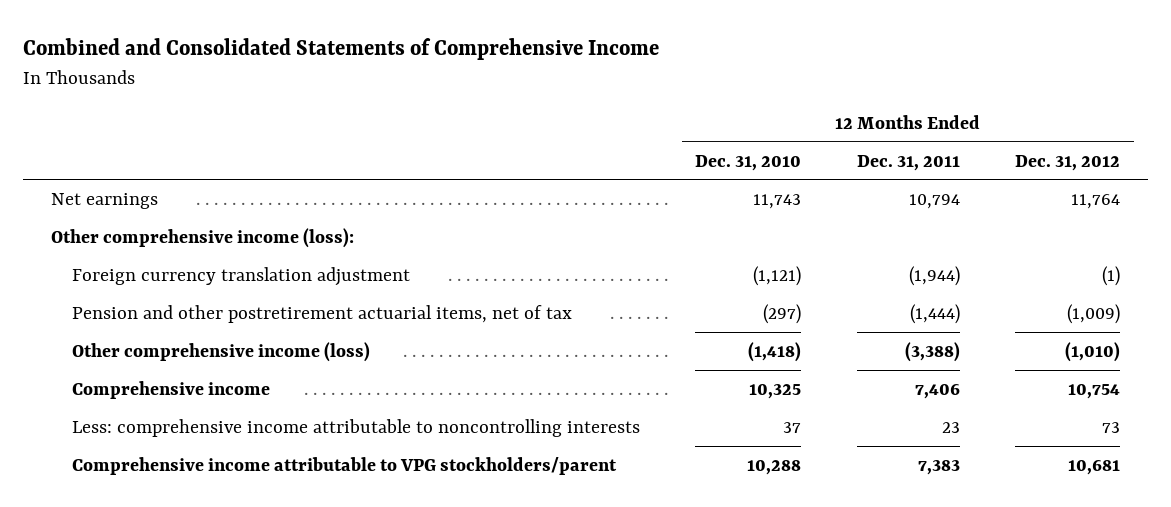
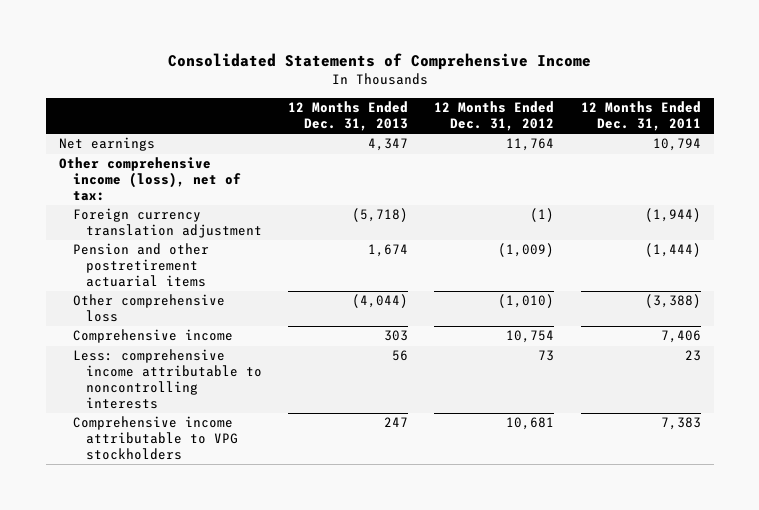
- Combined and Consolidated Statements of Comprehensive Income
+ Consolidated Statements of Comprehensive Income
- | 12 Months Ended Dec. 31, 2010 | 12 Months Ended Dec. 31, 2011 | 12 Months Ended Dec. 31, 2012
+ | 12 Months Ended Dec. 31, 2013 | 12 Months Ended Dec. 31, 2012 | 12 Months Ended Dec. 31, 2011
- Other comprehensive income (loss):
+ Other comprehensive income (loss), net of tax:
- Pension and other postretirement actuarial items, net of tax | (297) | (1,444) | (1,009)
- Other comprehensive income (loss) | (1,418) | (3,388) | (1,010)
+ Pension and other postretirement actuarial items | 1,674 | (1,009) | (1,444)
+ Other comprehensive loss | (4,044) | (1,010) | (3,388)
- Comprehensive income attributable to VPG stockholders/parent | 10,288 | 7,383 | 10,681
+ Comprehensive income attributable to VPG stockholders | 247 | 10,681 | 7,383

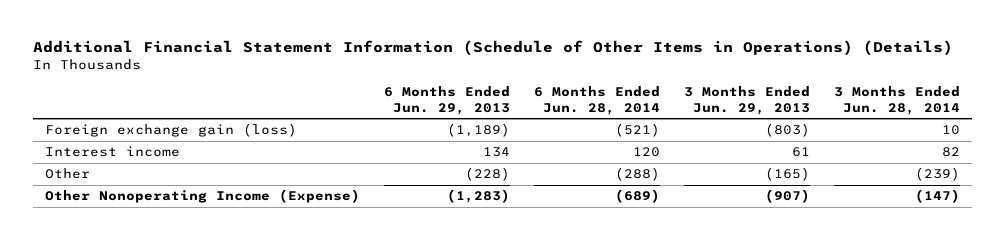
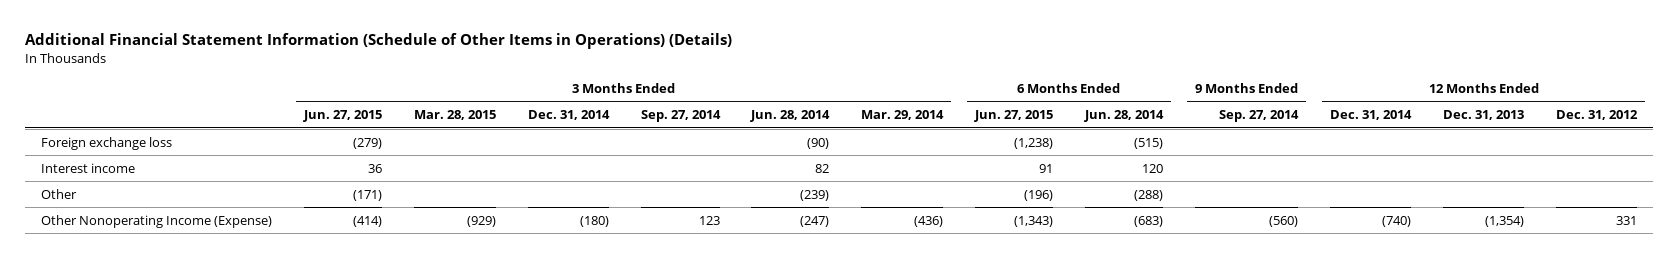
- | 6 Months Ended Jun. 29, 2013 | 6 Months Ended Jun. 28, 2014 | 3 Months Ended Jun. 29, 2013 | 3 Months Ended Jun. 28, 2014
+ | 3 Months Ended Jun. 27, 2015 | 3 Months Ended Mar. 28, 2015 | 3 Months Ended Dec. 31, 2014 | 3 Months Ended Sep. 27, 2014 | 3 Months Ended Jun. 28, 2014 | 3 Months Ended Mar. 29, 2014 | 6 Months Ended Jun. 27, 2015 | 6 Months Ended Jun. 28, 2014 | 9 Months Ended Sep. 27, 2014 | 12 Months Ended Dec. 31, 2014 | 12 Months Ended Dec. 31, 2013 | 12 Months Ended Dec. 31, 2012
- Foreign exchange gain (loss) | (1,189) | (521) | (803) | 10
+ Foreign exchange loss | (279) | | | | (90) | | (1,238) | (515) | | | |
- Other Nonoperating Income (Expense) | (1,283) | (689) | (907) | (147)
+ Other Nonoperating Income (Expense) | (414) | (929) | (180) | 123 | (247) | (436) | (1,343) | (683) | (560) | (740) | (1,354) | 331

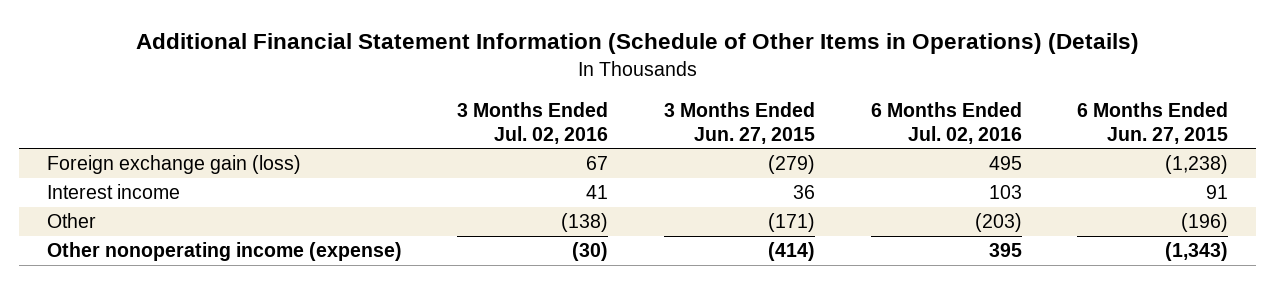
- | 3 Months Ended Jun. 27, 2015 | 3 Months Ended Mar. 28, 2015 | 3 Months Ended Dec. 31, 2014 | 3 Months Ended Sep. 27, 2014 | 3 Months Ended Jun. 28, 2014 | 3 Months Ended Mar. 29, 2014 | 6 Months Ended Jun. 27, 2015 | 6 Months Ended Jun. 28, 2014 | 9 Months Ended Sep. 27, 2014 | 12 Months Ended Dec. 31, 2014 | 12 Months Ended Dec. 31, 2013 | 12 Months Ended Dec. 31, 2012
+ | 3 Months Ended Jul. 02, 2016 | 3 Months Ended Jun. 27, 2015 | 6 Months Ended Jul. 02, 2016 | 6 Months Ended Jun. 27, 2015
- Foreign exchange loss | (279) | | | | (90) | | (1,238) | (515) | | | |
+ Foreign exchange gain (loss) | 67 | (279) | 495 | (1,238)
- Other Nonoperating Income (Expense) | (414) | (929) | (180) | 123 | (247) | (436) | (1,343) | (683) | (560) | (740) | (1,354) | 331
+ Other nonoperating income (expense) | (30) | (414) | 395 | (1,343)

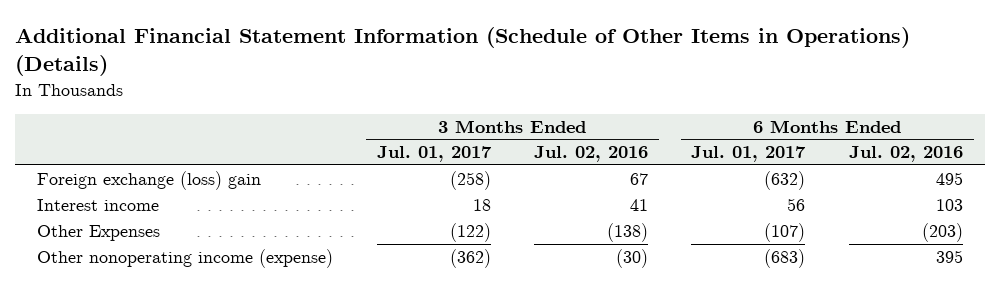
- | 3 Months Ended Jul. 02, 2016 | 3 Months Ended Jun. 27, 2015 | 6 Months Ended Jul. 02, 2016 | 6 Months Ended Jun. 27, 2015
+ | 3 Months Ended Jul. 01, 2017 | 3 Months Ended Jul. 02, 2016 | 6 Months Ended Jul. 01, 2017 | 6 Months Ended Jul. 02, 2016
- Foreign exchange gain (loss) | 67 | (279) | 495 | (1,238)
+ Foreign exchange (loss) gain | (258) | 67 | (632) | 495
- Other | (138) | (171) | (203) | (196)
+ Other Expenses | (122) | (138) | (107) | (203)

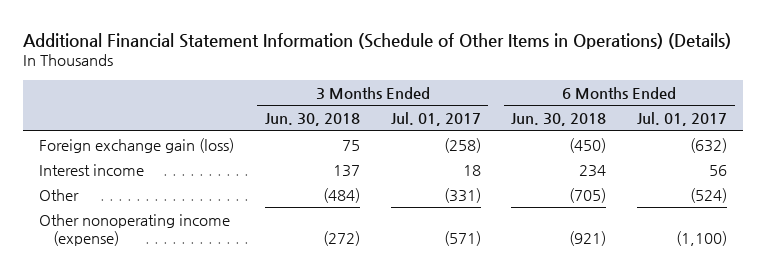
- | 3 Months Ended Jul. 01, 2017 | 3 Months Ended Jul. 02, 2016 | 6 Months Ended Jul. 01, 2017 | 6 Months Ended Jul. 02, 2016
+ | 3 Months Ended Jun. 30, 2018 | 3 Months Ended Jul. 01, 2017 | 6 Months Ended Jun. 30, 2018 | 6 Months Ended Jul. 01, 2017
- Foreign exchange (loss) gain | (258) | 67 | (632) | 495
+ Foreign exchange gain (loss) | 75 | (258) | (450) | (632)
- Other Expenses | (122) | (138) | (107) | (203)
- Other nonoperating income (expense) | (362) | (30) | (683) | 395
+ Other | (484) | (331) | (705) | (524)
+ Other nonoperating income (expense) | (272) | (571) | (921) | (1,100)

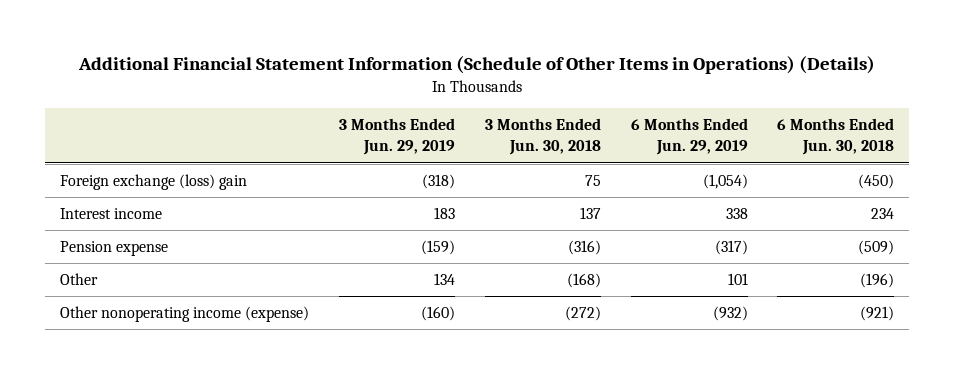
- | 3 Months Ended Jun. 30, 2018 | 3 Months Ended Jul. 01, 2017 | 6 Months Ended Jun. 30, 2018 | 6 Months Ended Jul. 01, 2017
+ | 3 Months Ended Jun. 29, 2019 | 3 Months Ended Jun. 30, 2018 | 6 Months Ended Jun. 29, 2019 | 6 Months Ended Jun. 30, 2018
- Foreign exchange gain (loss) | 75 | (258) | (450) | (632)
+ Foreign exchange (loss) gain | (318) | 75 | (1,054) | (450)
- Other | (484) | (331) | (705) | (524)
+ Pension expense | (159) | (316) | (317) | (509)
+ Other | 134 | (168) | 101 | (196)

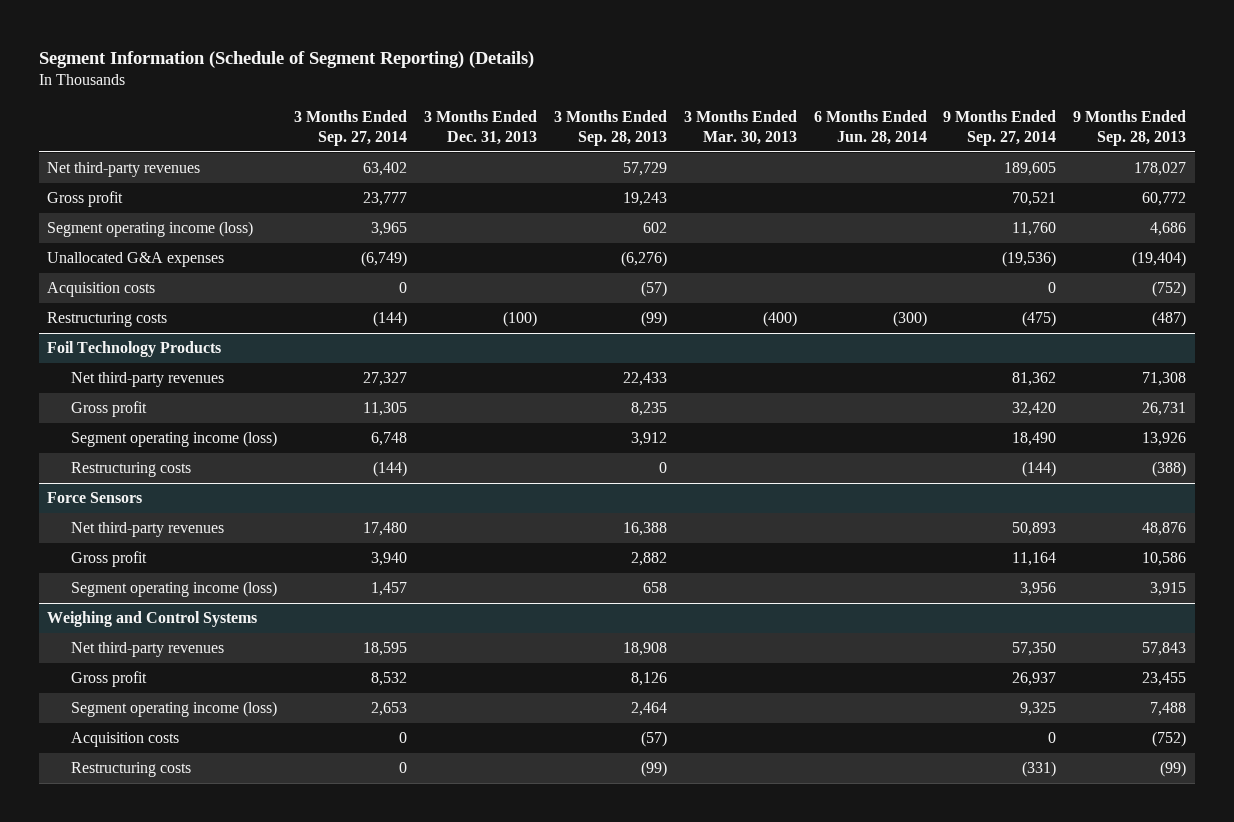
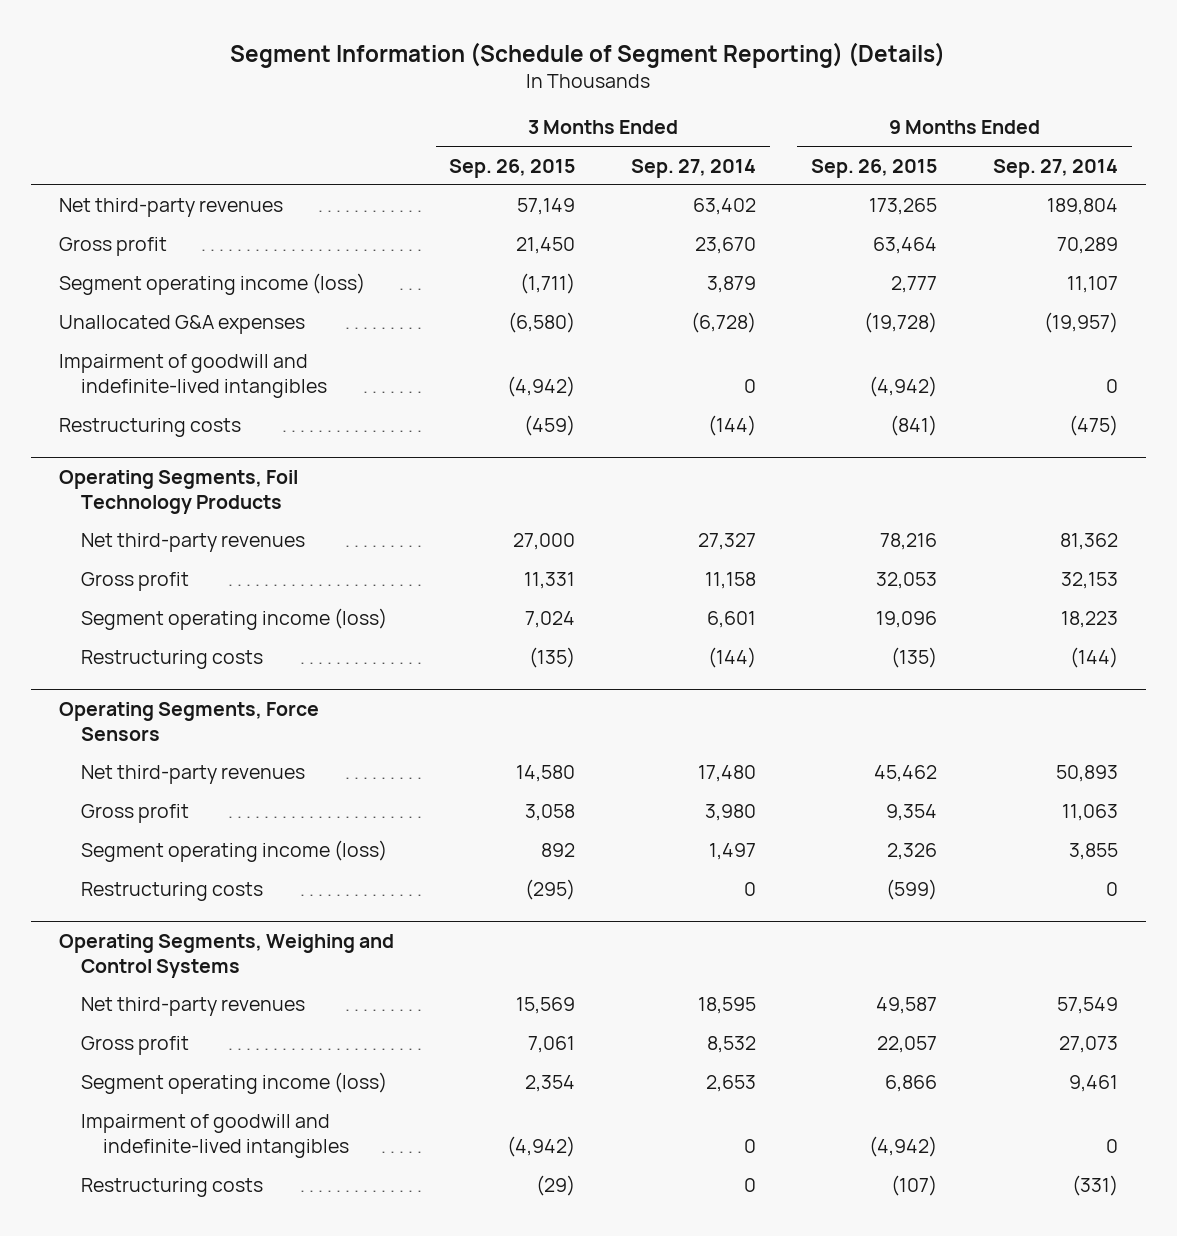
- | 3 Months Ended Sep. 27, 2014 | 3 Months Ended Dec. 31, 2013 | 3 Months Ended Sep. 28, 2013 | 3 Months Ended Mar. 30, 2013 | 6 Months Ended Jun. 28, 2014 | 9 Months Ended Sep. 27, 2014 | 9 Months Ended Sep. 28, 2013
+ | 3 Months Ended Sep. 26, 2015 | 3 Months Ended Sep. 27, 2014 | 9 Months Ended Sep. 26, 2015 | 9 Months Ended Sep. 27, 2014
- Net third-party revenues | 63,402 | | 57,729 | | | 189,605 | 178,027
- Gross profit | 23,777 | | 19,243 | | | 70,521 | 60,772
- Segment operating income (loss) | 3,965 | | 602 | | | 11,760 | 4,686
- Unallocated G&A expenses | (6,749) | | (6,276) | | | (19,536) | (19,404)
- Acquisition costs | 0 | | (57) | | | 0 | (752)
+ Net third-party revenues | 57,149 | 63,402 | 173,265 | 189,804
+ Gross profit | 21,450 | 23,670 | 63,464 | 70,289
+ Segment operating income (loss) | (1,711) | 3,879 | 2,777 | 11,107
+ Unallocated G&A expenses | (6,580) | (6,728) | (19,728) | (19,957)
+ Impairment of goodwill and indefinite-lived intangibles | (4,942) | 0 | (4,942) | 0
- Foil Technology Products
+ Operating Segments, Foil Technology Products
- Gross profit | 11,305 | | 8,235 | | | 32,420 | 26,731
- Segment operating income (loss) | 6,748 | | 3,912 | | | 18,490 | 13,926
+ Gross profit | 11,331 | 11,158 | 32,053 | 32,153
+ Segment operating income (loss) | 7,024 | 6,601 | 19,096 | 18,223
- Force Sensors
+ Operating Segments, Force Sensors
- Gross profit | 3,940 | | 2,882 | | | 11,164 | 10,586
- Segment operating income (loss) | 1,457 | | 658 | | | 3,956 | 3,915
- Weighing and Control Systems
- Net third-party revenues | 18,595 | | 18,908 | | | 57,350 | 57,843
- Gross profit | 8,532 | | 8,126 | | | 26,937 | 23,455
- Segment operating income (loss) | 2,653 | | 2,464 | | | 9,325 | 7,488
- Acquisition costs | 0 | | (57) | | | 0 | (752)
+ Gross profit | 3,058 | 3,980 | 9,354 | 11,063
+ Segment operating income (loss) | 892 | 1,497 | 2,326 | 3,855
+ Restructuring costs | (295) | 0 | (599) | 0
+ Operating Segments, Weighing and Control Systems
+ Net third-party revenues | 15,569 | 18,595 | 49,587 | 57,549
+ Gross profit | 7,061 | 8,532 | 22,057 | 27,073
+ Segment operating income (loss) | 2,354 | 2,653 | 6,866 | 9,461
+ Impairment of goodwill and indefinite-lived intangibles | (4,942) | 0 | (4,942) | 0

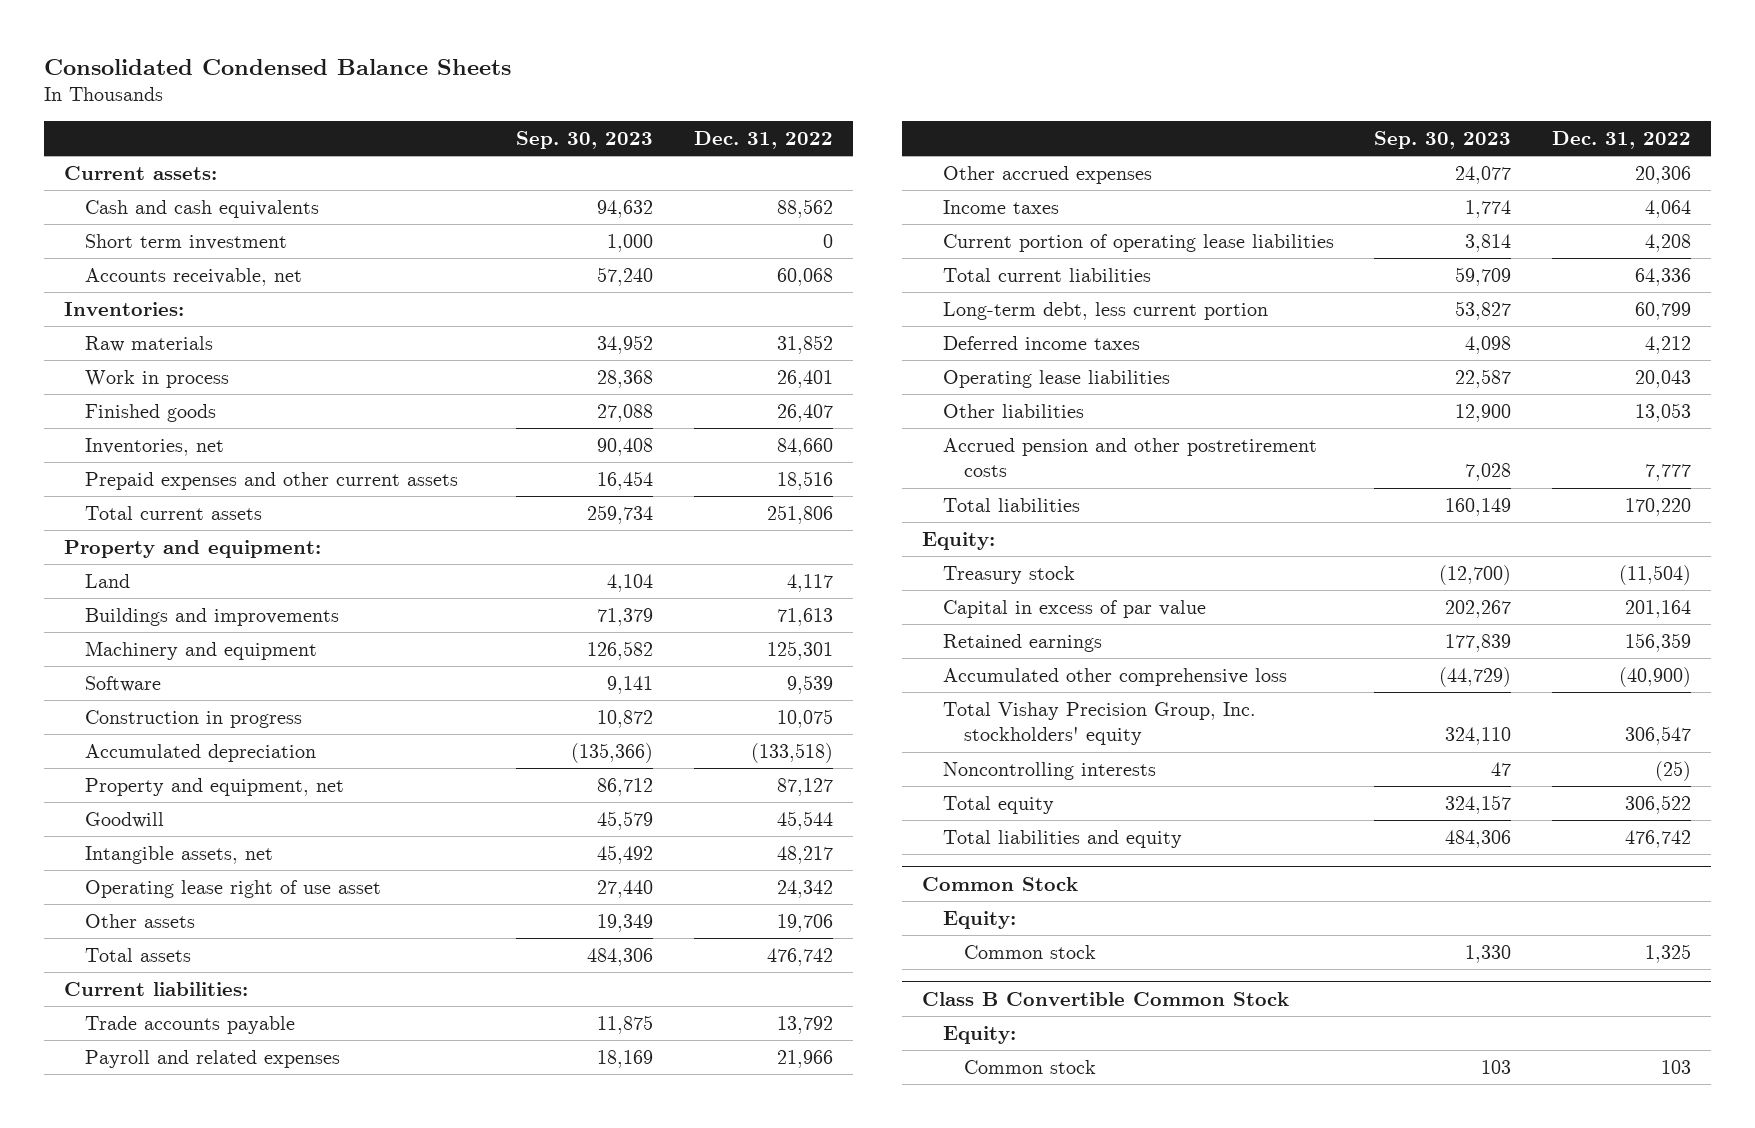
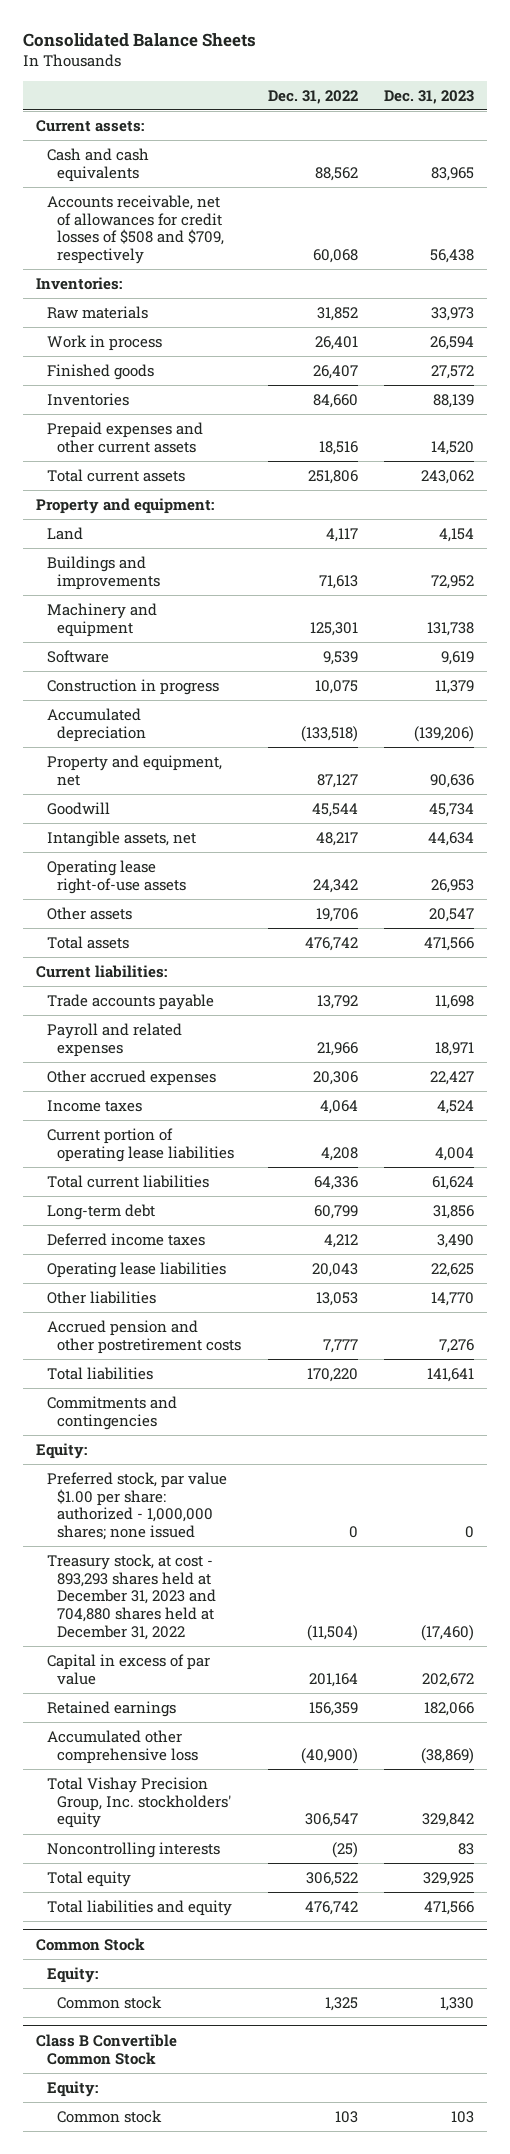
- Consolidated Condensed Balance Sheets
+ Consolidated Balance Sheets
- | Sep. 30, 2023 | Dec. 31, 2022
+ | Dec. 31, 2022 | Dec. 31, 2023
- Short term investment | 1,000 | 0
- Accounts receivable, net | 57,240 | 60,068
+ Accounts receivable, net of allowances for credit losses of $508 and $709, respectively | 60,068 | 56,438
- Inventories, net | 90,408 | 84,660
+ Inventories | 84,660 | 88,139
- Operating lease right of use asset | 27,440 | 24,342
+ Operating lease right-of-use assets | 24,342 | 26,953
- Long-term debt, less current portion | 53,827 | 60,799
+ Long-term debt | 60,799 | 31,856
+ Commitments and contingencies
- Treasury stock | (12,700) | (11,504)
+ Preferred stock, par value $1.00 per share: authorized - 1,000,000 shares; none issued | 0 | 0
+ Treasury stock, at cost - 893,293 shares held at December 31, 2023 and 704,880 shares held at December 31, 2022 | (11,504) | (17,460)

